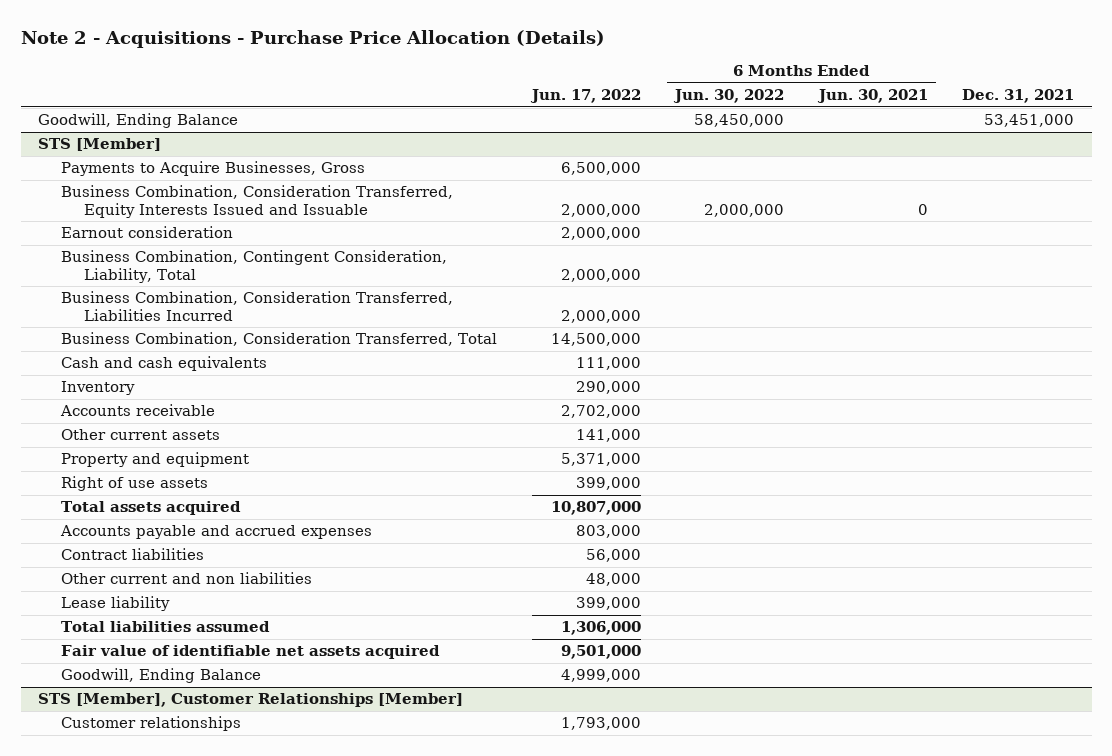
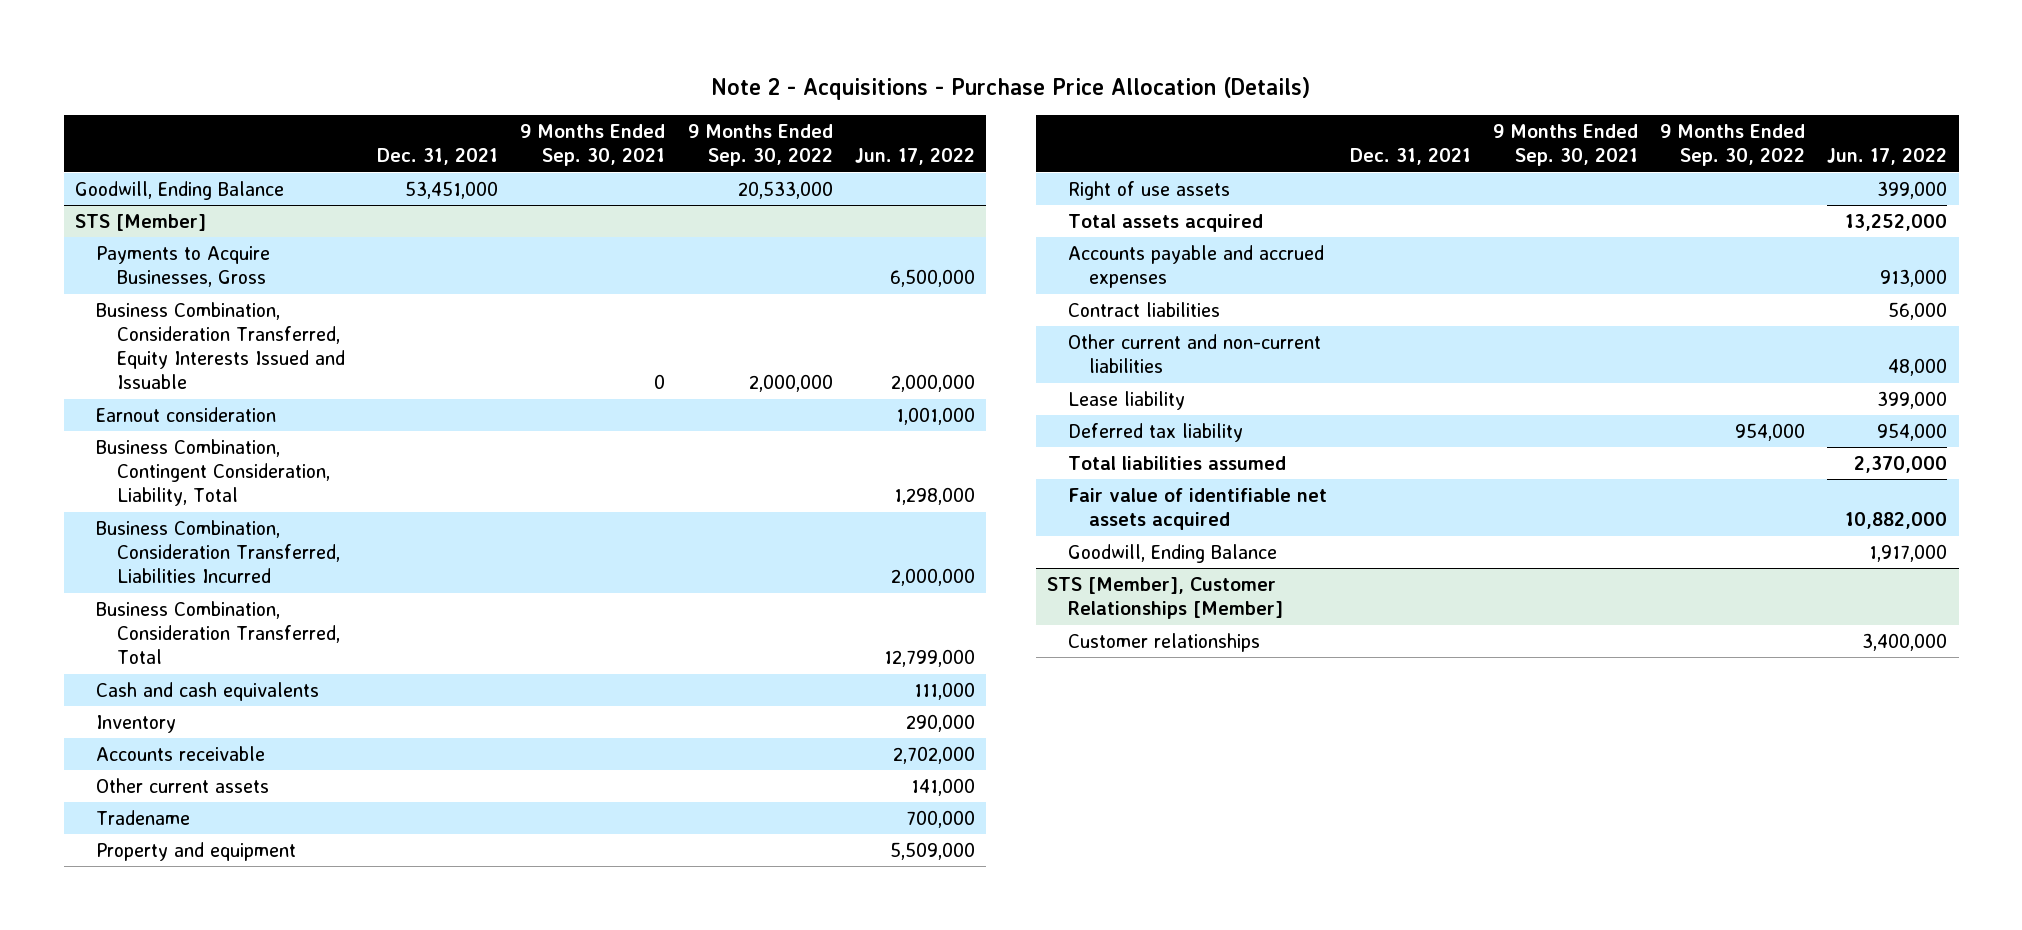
- | Jun. 17, 2022 | 6 Months Ended Jun. 30, 2022 | 6 Months Ended Jun. 30, 2021 | Dec. 31, 2021
+ | Dec. 31, 2021 | 9 Months Ended Sep. 30, 2021 | 9 Months Ended Sep. 30, 2022 | Jun. 17, 2022
@ STS [Member]
- Earnout consideration | 2,000,000 | | |
- Business Combination, Contingent Consideration, Liability, Total | 2,000,000 | | |
+ Earnout consideration | | | | 1,001,000
+ Business Combination, Contingent Consideration, Liability, Total | | | | 1,298,000
- Business Combination, Consideration Transferred, Total | 14,500,000 | | |
+ Business Combination, Consideration Transferred, Total | | | | 12,799,000
- Property and equipment | 5,371,000 | | |
+ Tradename | | | | 700,000
+ Property and equipment | | | | 5,509,000
- Total assets acquired | 10,807,000 | | |
- Accounts payable and accrued expenses | 803,000 | | |
+ Total assets acquired | | | | 13,252,000
+ Accounts payable and accrued expenses | | | | 913,000
- Other current and non liabilities | 48,000 | | |
+ Other current and non-current liabilities | | | | 48,000
- Total liabilities assumed | 1,306,000 | | |
- Fair value of identifiable net assets acquired | 9,501,000 | | |
- Goodwill, Ending Balance | 4,999,000 | | |
+ Deferred tax liability | | | 954,000 | 954,000
+ Total liabilities assumed | | | | 2,370,000
+ Fair value of identifiable net assets acquired | | | | 10,882,000
+ Goodwill, Ending Balance | | | | 1,917,000
@ STS [Member], Customer Relationships [Member]
- Customer relationships | 1,793,000 | | |
+ Customer relationships | | | | 3,400,000

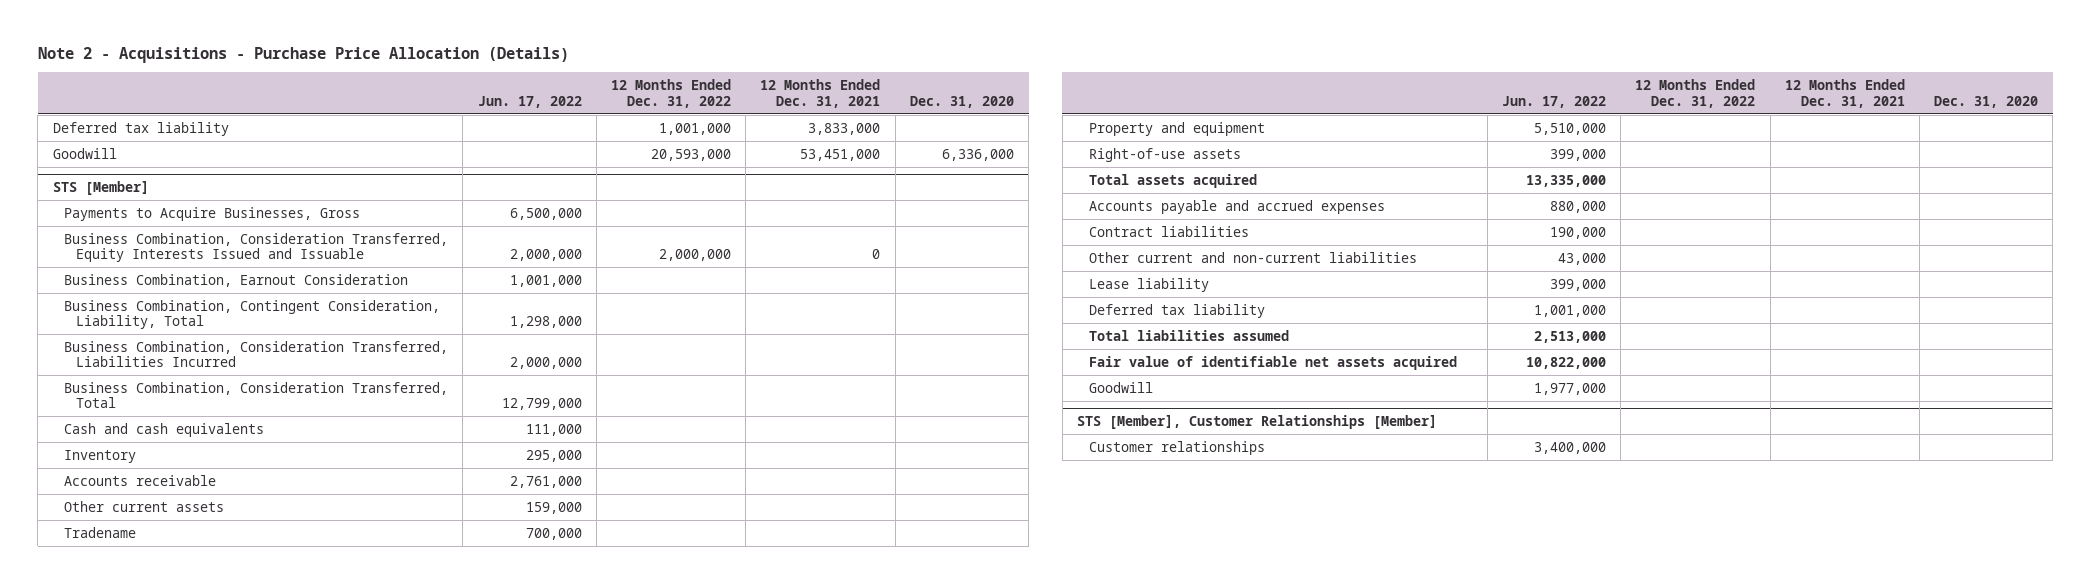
- | Dec. 31, 2021 | 9 Months Ended Sep. 30, 2021 | 9 Months Ended Sep. 30, 2022 | Jun. 17, 2022
+ | Jun. 17, 2022 | 12 Months Ended Dec. 31, 2022 | 12 Months Ended Dec. 31, 2021 | Dec. 31, 2020
- Goodwill, Ending Balance | 53,451,000 | | 20,533,000 |
+ Deferred tax liability | | 1,001,000 | 3,833,000 |
+ Goodwill | | 20,593,000 | 53,451,000 | 6,336,000
@ STS [Member]
- Earnout consideration | | | | 1,001,000
+ Business Combination, Earnout Consideration | 1,001,000 | | |
- Inventory | | | | 290,000
- Accounts receivable | | | | 2,702,000
- Other current assets | | | | 141,000
+ Inventory | 295,000 | | |
+ Accounts receivable | 2,761,000 | | |
+ Other current assets | 159,000 | | |
- Property and equipment | | | | 5,509,000
- Right of use assets | | | | 399,000
- Total assets acquired | | | | 13,252,000
- Accounts payable and accrued expenses | | | | 913,000
- Contract liabilities | | | | 56,000
- Other current and non-current liabilities | | | | 48,000
+ Property and equipment | 5,510,000 | | |
+ Right-of-use assets | 399,000 | | |
+ Total assets acquired | 13,335,000 | | |
+ Accounts payable and accrued expenses | 880,000 | | |
+ Contract liabilities | 190,000 | | |
+ Other current and non-current liabilities | 43,000 | | |
- Deferred tax liability | | | 954,000 | 954,000
- Total liabilities assumed | | | | 2,370,000
- Fair value of identifiable net assets acquired | | | | 10,882,000
- Goodwill, Ending Balance | | | | 1,917,000
+ Deferred tax liability | 1,001,000 | | |
+ Total liabilities assumed | 2,513,000 | | |
+ Fair value of identifiable net assets acquired | 10,822,000 | | |
+ Goodwill | 1,977,000 | | |

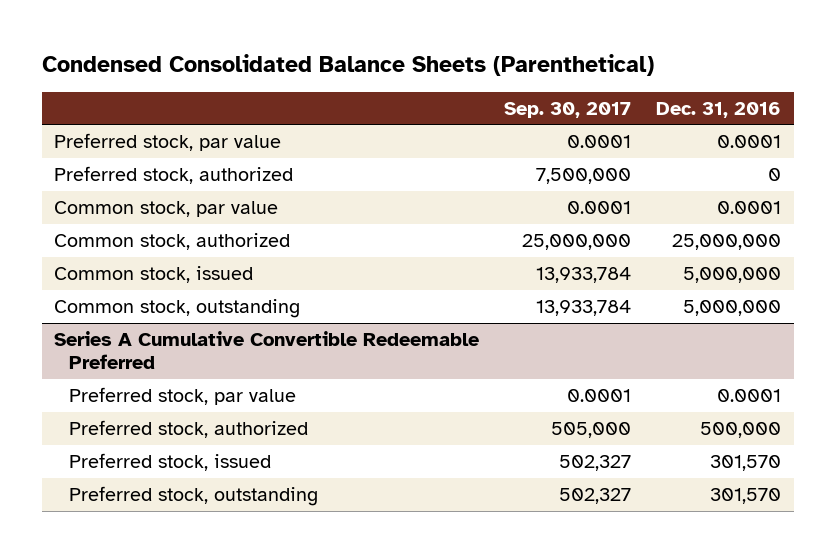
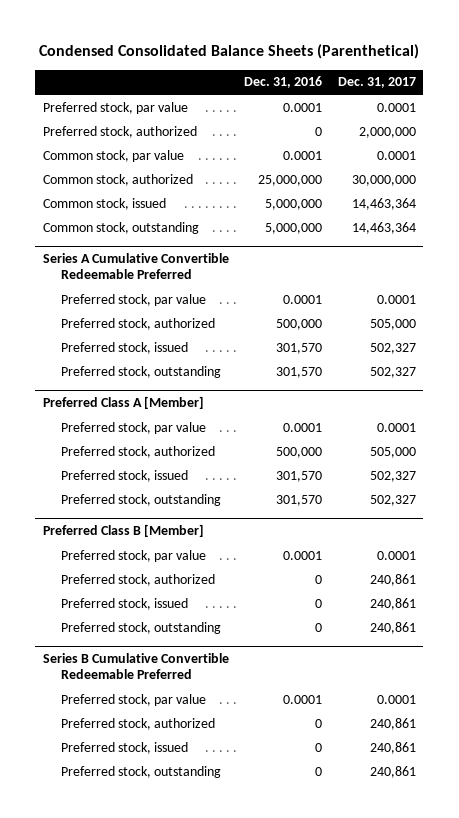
- | Sep. 30, 2017 | Dec. 31, 2016
+ | Dec. 31, 2016 | Dec. 31, 2017
+ Preferred Class A [Member]
+ Preferred stock, par value | 0.0001 | 0.0001
+ Preferred stock, authorized | 500,000 | 505,000
+ Preferred stock, issued | 301,570 | 502,327
+ Preferred stock, outstanding | 301,570 | 502,327
+ Preferred Class B [Member]
+ Preferred stock, par value | 0.0001 | 0.0001
+ Preferred stock, authorized | 0 | 240,861
+ Preferred stock, issued | 0 | 240,861
+ Preferred stock, outstanding | 0 | 240,861
+ Series B Cumulative Convertible Redeemable Preferred
+ Preferred stock, par value | 0.0001 | 0.0001
+ Preferred stock, authorized | 0 | 240,861
+ Preferred stock, issued | 0 | 240,861
+ Preferred stock, outstanding | 0 | 240,861

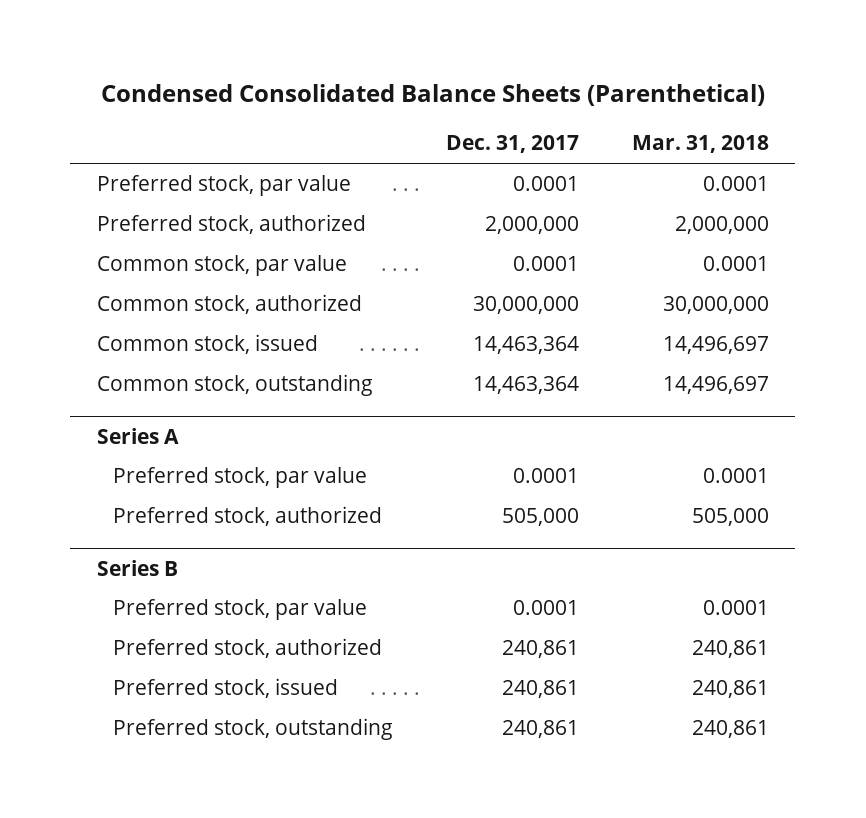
- | Dec. 31, 2016 | Dec. 31, 2017
+ | Dec. 31, 2017 | Mar. 31, 2018
- Series A Cumulative Convertible Redeemable Preferred
- Preferred stock, par value | 0.0001 | 0.0001
- Preferred stock, authorized | 500,000 | 505,000
- Preferred stock, issued | 301,570 | 502,327
- Preferred stock, outstanding | 301,570 | 502,327
- Preferred Class A [Member]
+ Series A
- Preferred stock, issued | 301,570 | 502,327
- Preferred stock, outstanding | 301,570 | 502,327
- Preferred Class B [Member]
- Preferred stock, par value | 0.0001 | 0.0001
- Preferred stock, authorized | 0 | 240,861
- Preferred stock, issued | 0 | 240,861
- Preferred stock, outstanding | 0 | 240,861
- Series B Cumulative Convertible Redeemable Preferred
+ Series B

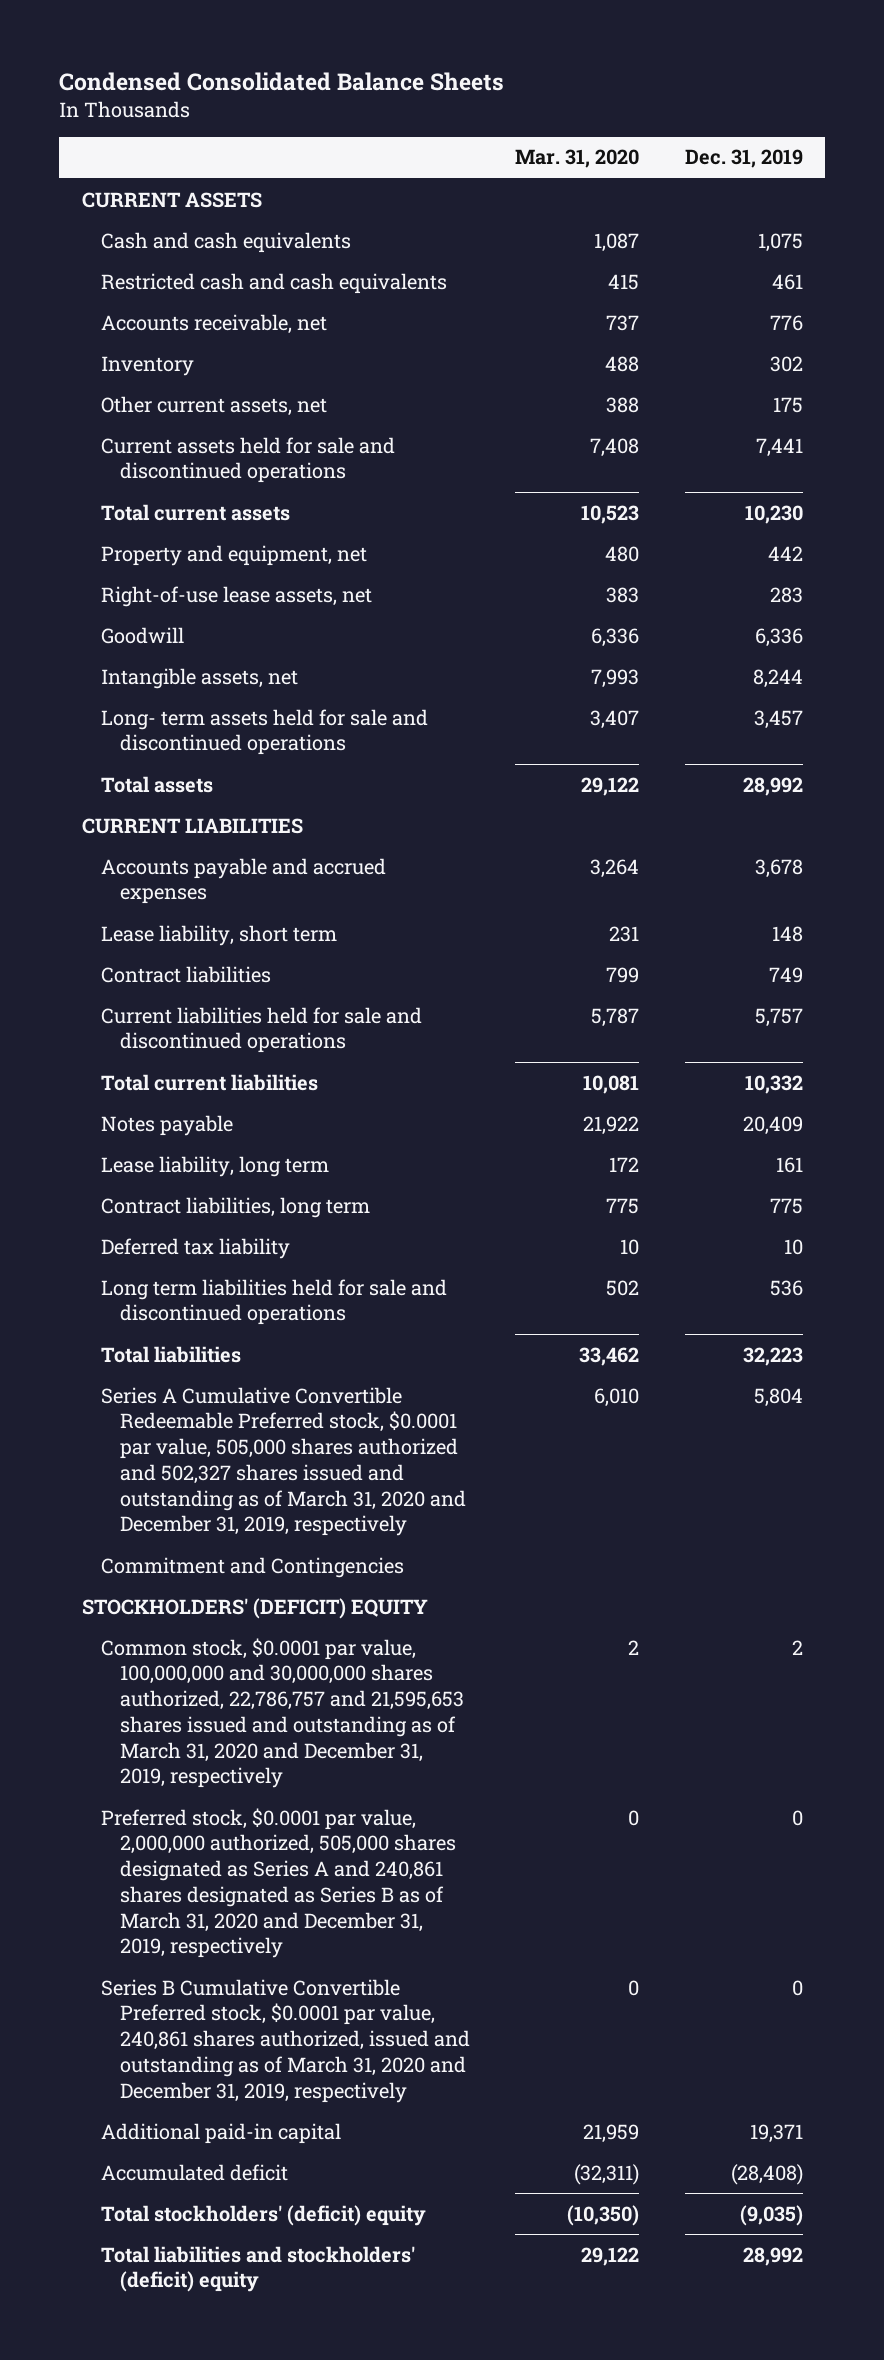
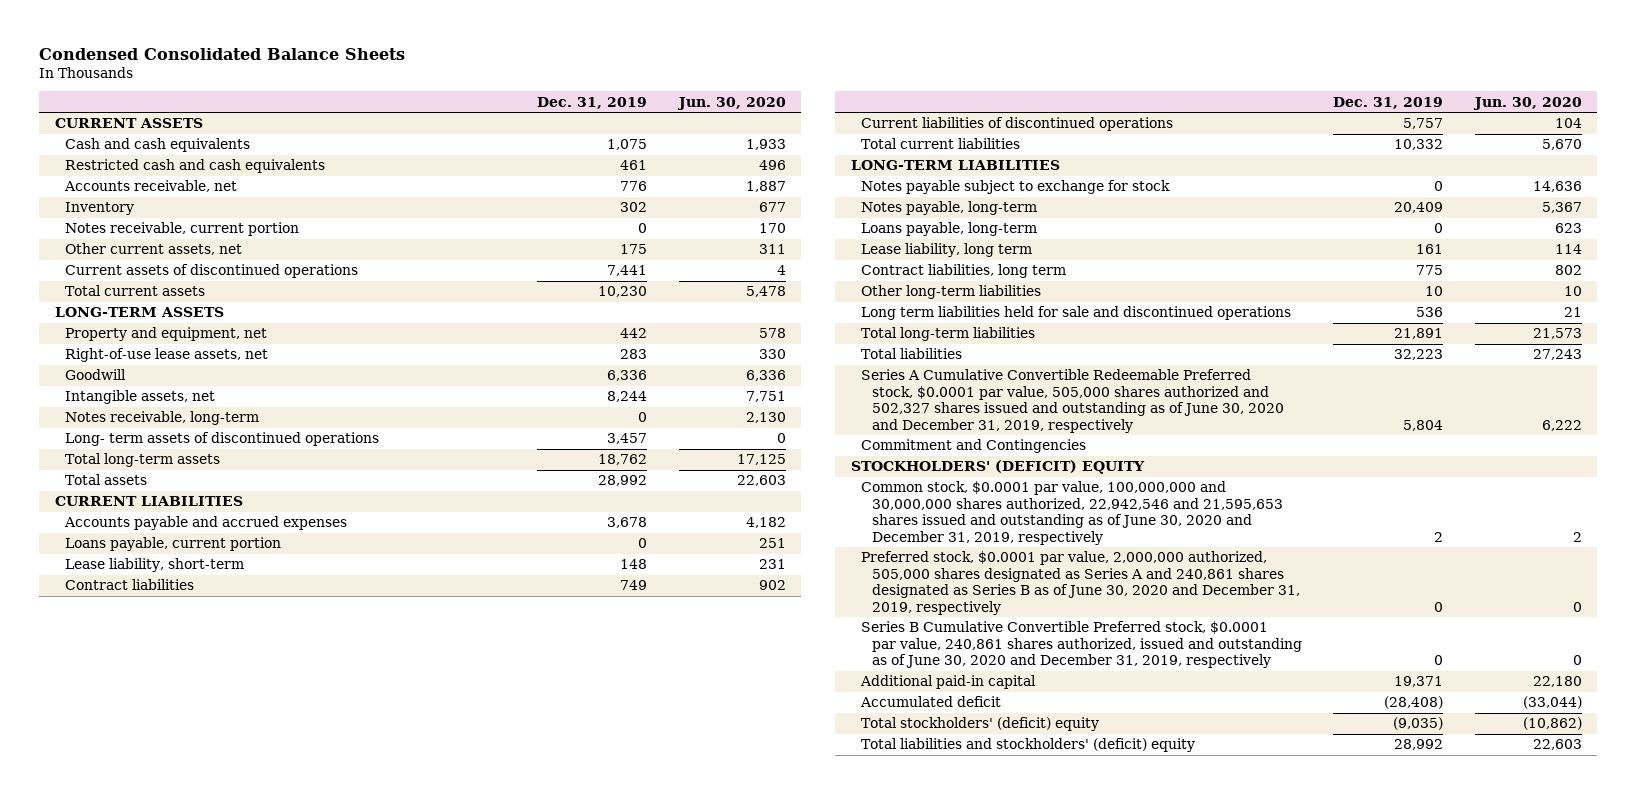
- | Mar. 31, 2020 | Dec. 31, 2019
+ | Dec. 31, 2019 | Jun. 30, 2020
+ Notes receivable, current portion | 0 | 170
- Current assets held for sale and discontinued operations | 7,408 | 7,441
+ Current assets of discontinued operations | 7,441 | 4
+ LONG-TERM ASSETS
- Long- term assets held for sale and discontinued operations | 3,407 | 3,457
+ Notes receivable, long-term | 0 | 2,130
+ Long- term assets of discontinued operations | 3,457 | 0
+ Total long-term assets | 18,762 | 17,125
- Lease liability, short term | 231 | 148
+ Loans payable, current portion | 0 | 251
+ Lease liability, short-term | 148 | 231
- Current liabilities held for sale and discontinued operations | 5,787 | 5,757
+ Current liabilities of discontinued operations | 5,757 | 104
- Notes payable | 21,922 | 20,409
+ LONG-TERM LIABILITIES
+ Notes payable subject to exchange for stock | 0 | 14,636
+ Notes payable, long-term | 20,409 | 5,367
+ Loans payable, long-term | 0 | 623
- Deferred tax liability | 10 | 10
+ Other long-term liabilities | 10 | 10
+ Total long-term liabilities | 21,891 | 21,573
- Series A Cumulative Convertible Redeemable Preferred stock, $0.0001 par value, 505,000 shares authorized and 502,327 shares issued and outstanding as of March 31, 2020 and December 31, 2019, respectively | 6,010 | 5,804
+ Series A Cumulative Convertible Redeemable Preferred stock, $0.0001 par value, 505,000 shares authorized and 502,327 shares issued and outstanding as of June 30, 2020 and December 31, 2019, respectively | 5,804 | 6,222
- Common stock, $0.0001 par value, 100,000,000 and 30,000,000 shares authorized, 22,786,757 and 21,595,653 shares issued and outstanding as of March 31, 2020 and December 31, 2019, respectively | 2 | 2
- Preferred stock, $0.0001 par value, 2,000,000 authorized, 505,000 shares designated as Series A and 240,861 shares designated as Series B as of March 31, 2020 and December 31, 2019, respectively | 0 | 0
- Series B Cumulative Convertible Preferred stock, $0.0001 par value, 240,861 shares authorized, issued and outstanding as of March 31, 2020 and December 31, 2019, respectively | 0 | 0
+ Common stock, $0.0001 par value, 100,000,000 and 30,000,000 shares authorized, 22,942,546 and 21,595,653 shares issued and outstanding as of June 30, 2020 and December 31, 2019, respectively | 2 | 2
+ Preferred stock, $0.0001 par value, 2,000,000 authorized, 505,000 shares designated as Series A and 240,861 shares designated as Series B as of June 30, 2020 and December 31, 2019, respectively | 0 | 0
+ Series B Cumulative Convertible Preferred stock, $0.0001 par value, 240,861 shares authorized, issued and outstanding as of June 30, 2020 and December 31, 2019, respectively | 0 | 0

